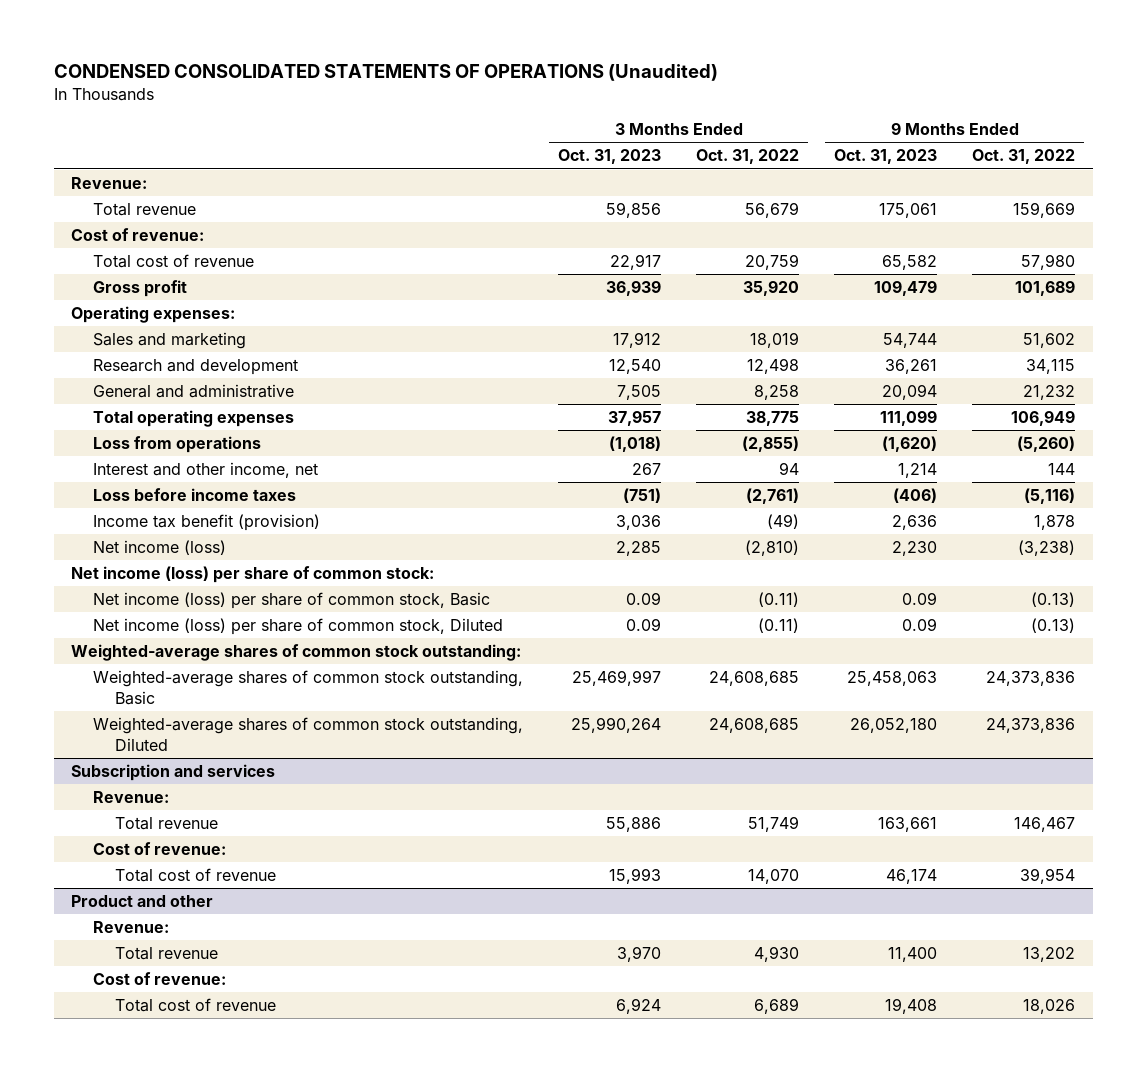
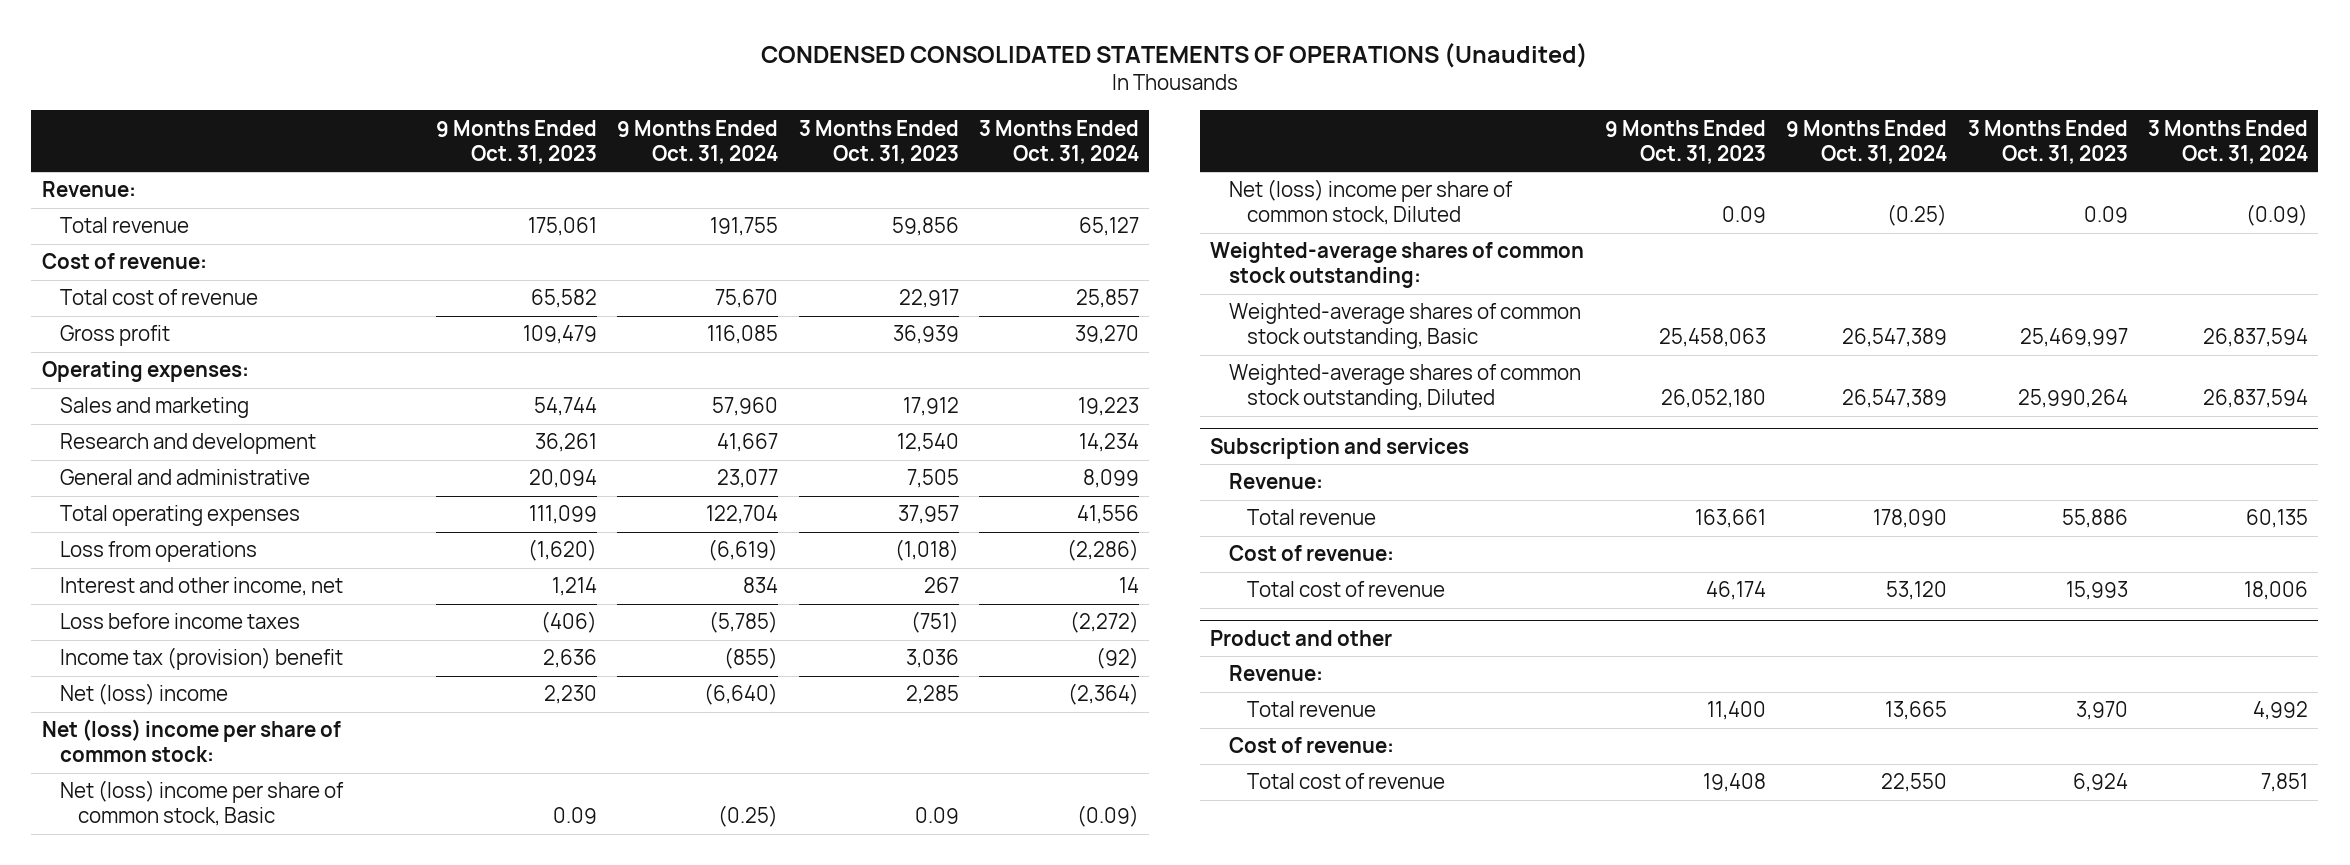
- | 3 Months Ended Oct. 31, 2023 | 3 Months Ended Oct. 31, 2022 | 9 Months Ended Oct. 31, 2023 | 9 Months Ended Oct. 31, 2022
+ | 9 Months Ended Oct. 31, 2023 | 9 Months Ended Oct. 31, 2024 | 3 Months Ended Oct. 31, 2023 | 3 Months Ended Oct. 31, 2024
- Income tax benefit (provision) | 3,036 | (49) | 2,636 | 1,878
- Net income (loss) | 2,285 | (2,810) | 2,230 | (3,238)
- Net income (loss) per share of common stock:
- Net income (loss) per share of common stock, Basic | 0.09 | (0.11) | 0.09 | (0.13)
- Net income (loss) per share of common stock, Diluted | 0.09 | (0.11) | 0.09 | (0.13)
+ Income tax (provision) benefit | 2,636 | (855) | 3,036 | (92)
+ Net (loss) income | 2,230 | (6,640) | 2,285 | (2,364)
+ Net (loss) income per share of common stock:
+ Net (loss) income per share of common stock, Basic | 0.09 | (0.25) | 0.09 | (0.09)
+ Net (loss) income per share of common stock, Diluted | 0.09 | (0.25) | 0.09 | (0.09)

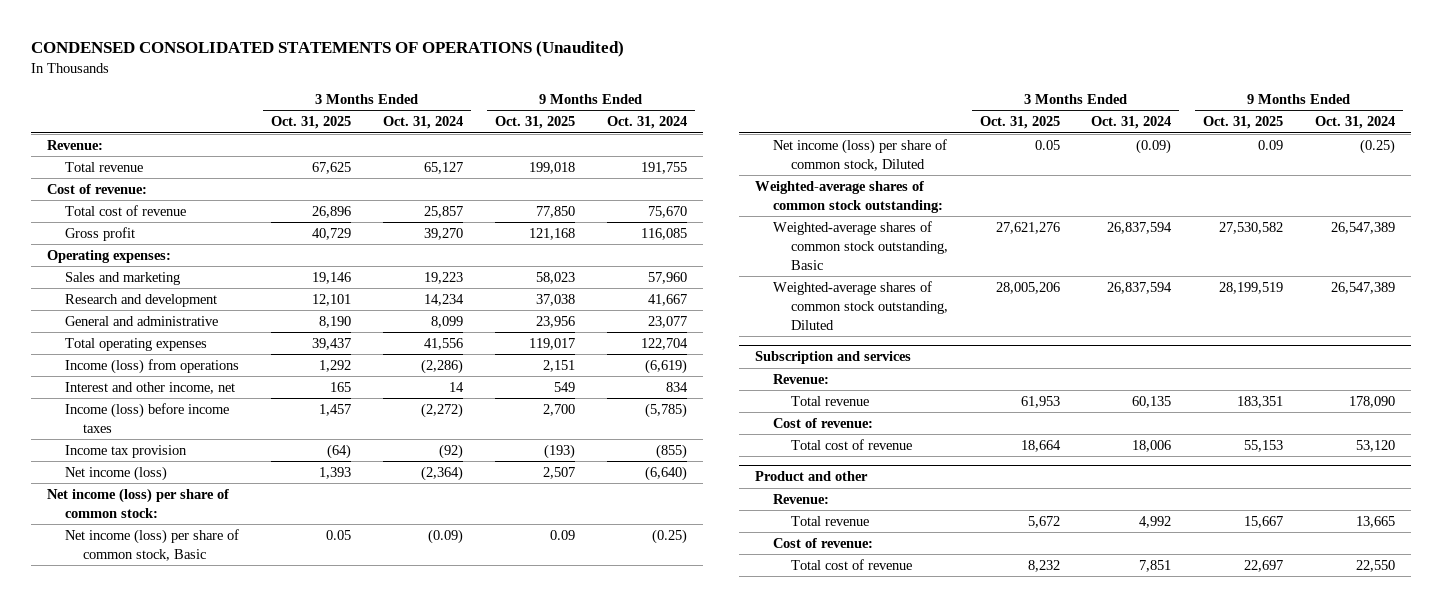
- | 9 Months Ended Oct. 31, 2023 | 9 Months Ended Oct. 31, 2024 | 3 Months Ended Oct. 31, 2023 | 3 Months Ended Oct. 31, 2024
+ | 3 Months Ended Oct. 31, 2025 | 3 Months Ended Oct. 31, 2024 | 9 Months Ended Oct. 31, 2025 | 9 Months Ended Oct. 31, 2024
- Loss from operations | (1,620) | (6,619) | (1,018) | (2,286)
+ Income (loss) from operations | 1,292 | (2,286) | 2,151 | (6,619)
- Loss before income taxes | (406) | (5,785) | (751) | (2,272)
- Income tax (provision) benefit | 2,636 | (855) | 3,036 | (92)
- Net (loss) income | 2,230 | (6,640) | 2,285 | (2,364)
- Net (loss) income per share of common stock:
- Net (loss) income per share of common stock, Basic | 0.09 | (0.25) | 0.09 | (0.09)
- Net (loss) income per share of common stock, Diluted | 0.09 | (0.25) | 0.09 | (0.09)
+ Income (loss) before income taxes | 1,457 | (2,272) | 2,700 | (5,785)
+ Income tax provision | (64) | (92) | (193) | (855)
+ Net income (loss) | 1,393 | (2,364) | 2,507 | (6,640)
+ Net income (loss) per share of common stock:
+ Net income (loss) per share of common stock, Basic | 0.05 | (0.09) | 0.09 | (0.25)
+ Net income (loss) per share of common stock, Diluted | 0.05 | (0.09) | 0.09 | (0.25)

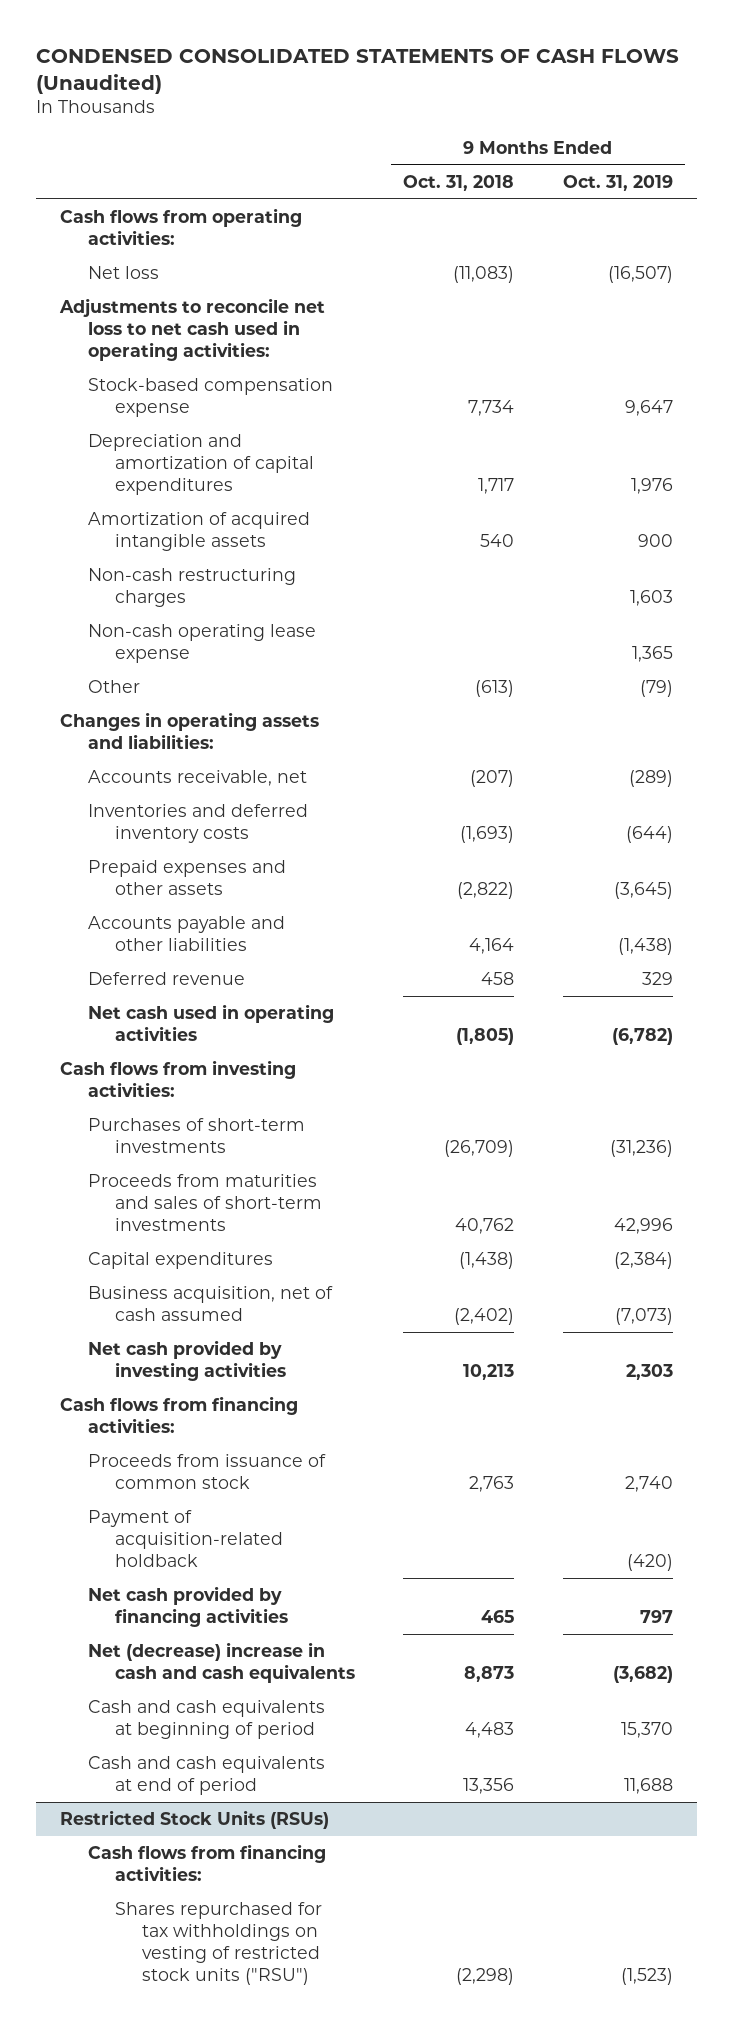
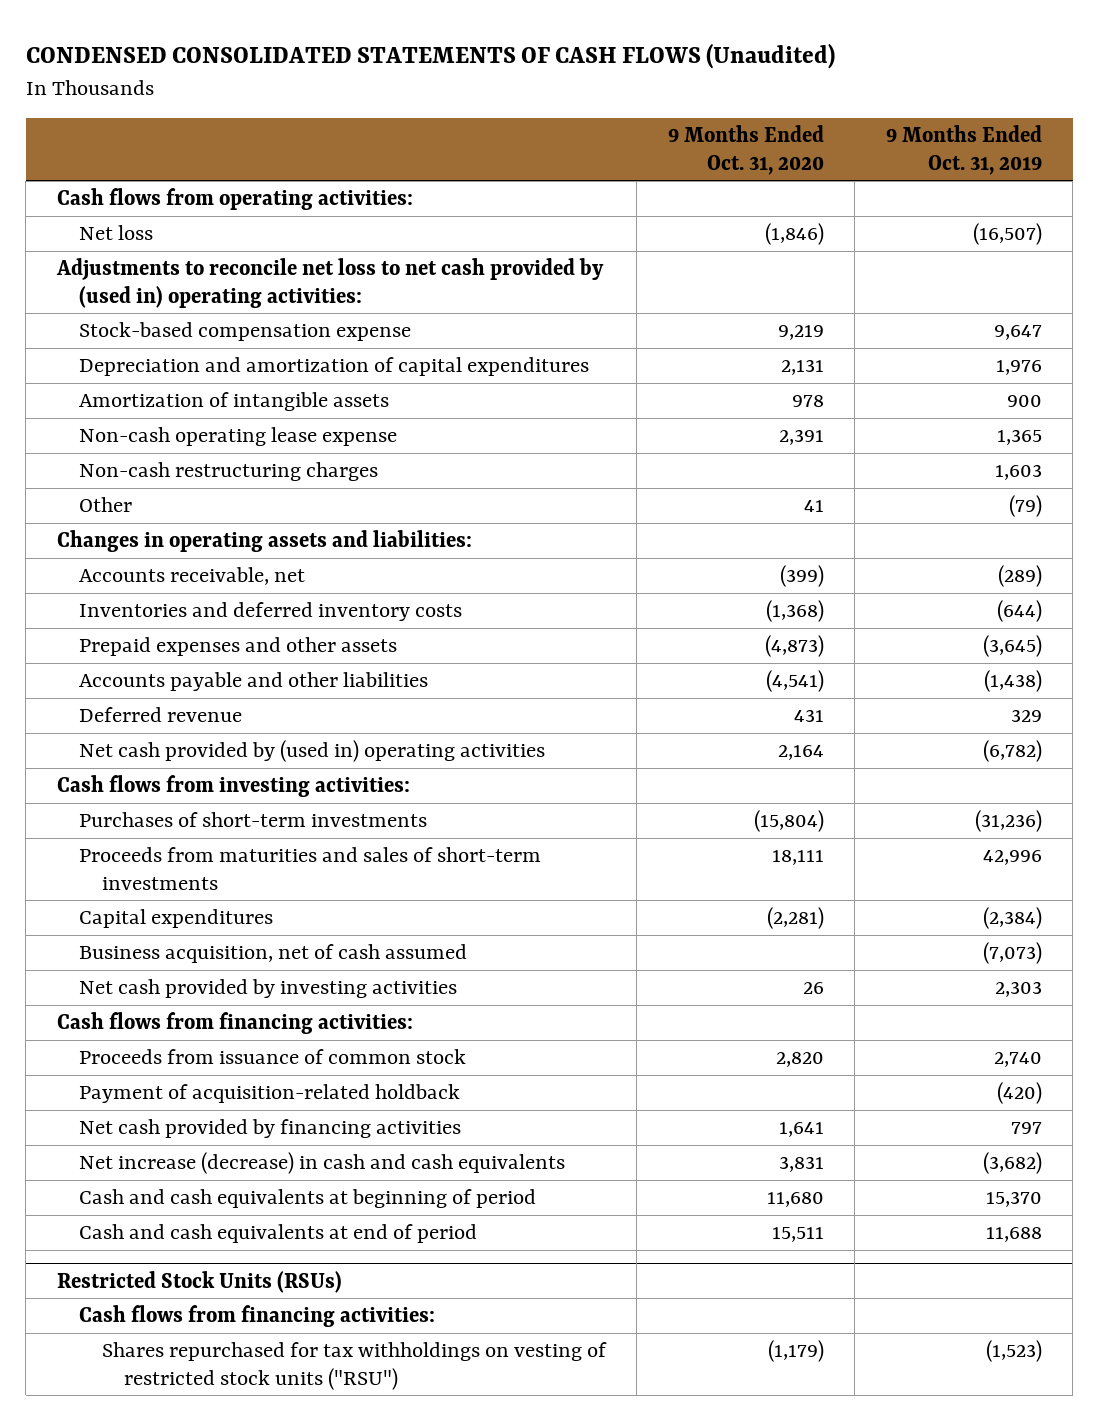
- | 9 Months Ended Oct. 31, 2018 | 9 Months Ended Oct. 31, 2019
+ | 9 Months Ended Oct. 31, 2020 | 9 Months Ended Oct. 31, 2019
- Adjustments to reconcile net loss to net cash used in operating activities:
+ Adjustments to reconcile net loss to net cash provided by (used in) operating activities:
- Amortization of acquired intangible assets | 540 | 900
+ Amortization of intangible assets | 978 | 900
moved down: Non-cash restructuring charges | | 1,603
- Net cash used in operating activities | (1,805) | (6,782)
+ Net cash provided by (used in) operating activities | 2,164 | (6,782)
- Net (decrease) increase in cash and cash equivalents | 8,873 | (3,682)
+ Net increase (decrease) in cash and cash equivalents | 3,831 | (3,682)

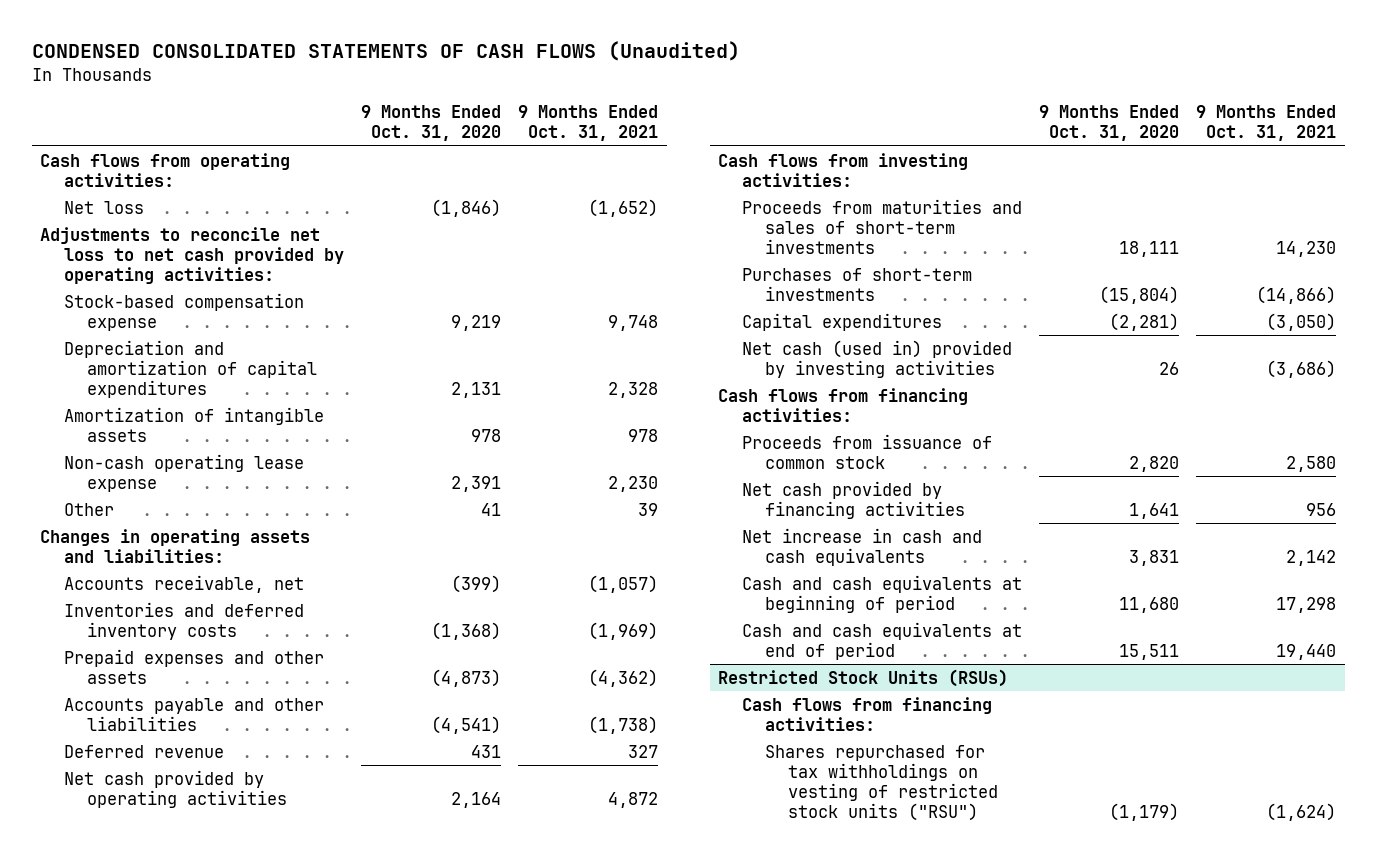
- | 9 Months Ended Oct. 31, 2020 | 9 Months Ended Oct. 31, 2019
+ | 9 Months Ended Oct. 31, 2020 | 9 Months Ended Oct. 31, 2021
- Adjustments to reconcile net loss to net cash provided by (used in) operating activities:
+ Adjustments to reconcile net loss to net cash provided by operating activities:
- Non-cash restructuring charges | | 1,603
- Net cash provided by (used in) operating activities | 2,164 | (6,782)
+ Net cash provided by operating activities | 2,164 | 4,872
moved down: Purchases of short-term investments | (15,804) | (14,866)
- Business acquisition, net of cash assumed | | (7,073)
- Net cash provided by investing activities | 26 | 2,303
+ Net cash (used in) provided by investing activities | 26 | (3,686)
- Payment of acquisition-related holdback | | (420)
- Net increase (decrease) in cash and cash equivalents | 3,831 | (3,682)
+ Net increase in cash and cash equivalents | 3,831 | 2,142

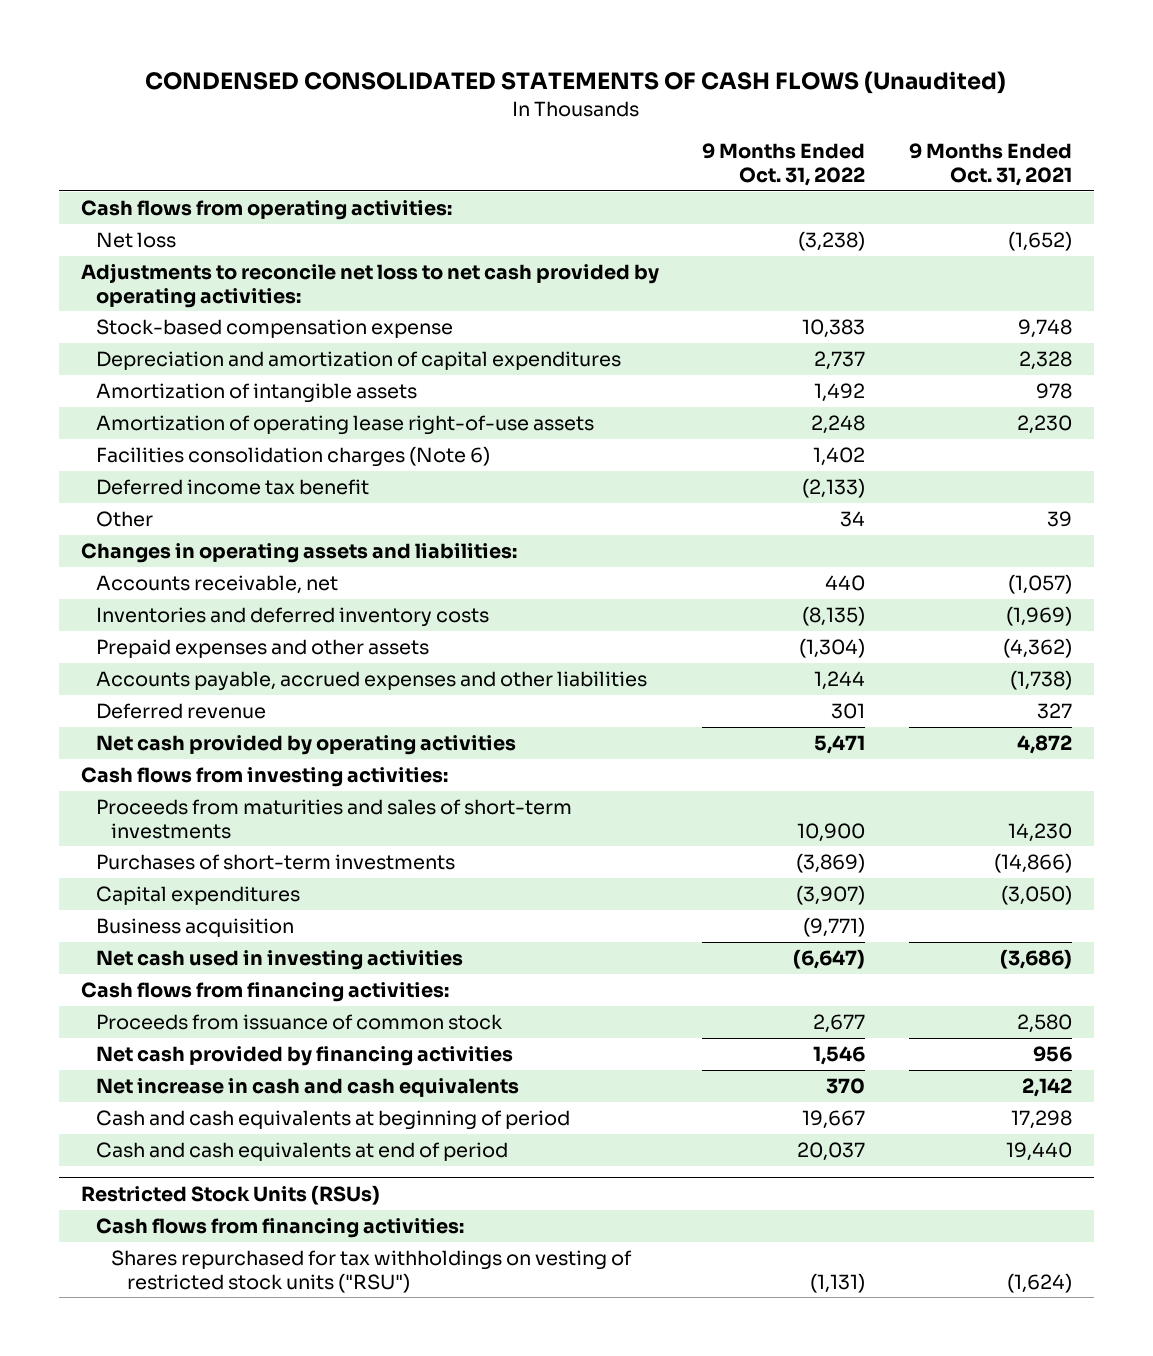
- | 9 Months Ended Oct. 31, 2020 | 9 Months Ended Oct. 31, 2021
+ | 9 Months Ended Oct. 31, 2022 | 9 Months Ended Oct. 31, 2021
- Non-cash operating lease expense | 2,391 | 2,230
+ Amortization of operating lease right-of-use assets | 2,248 | 2,230
+ Facilities consolidation charges (Note 6) | 1,402 |
+ Deferred income tax benefit | (2,133) |
- Accounts payable and other liabilities | (4,541) | (1,738)
+ Accounts payable, accrued expenses and other liabilities | 1,244 | (1,738)
- Net cash (used in) provided by investing activities | 26 | (3,686)
+ Business acquisition | (9,771) |
+ Net cash used in investing activities | (6,647) | (3,686)

